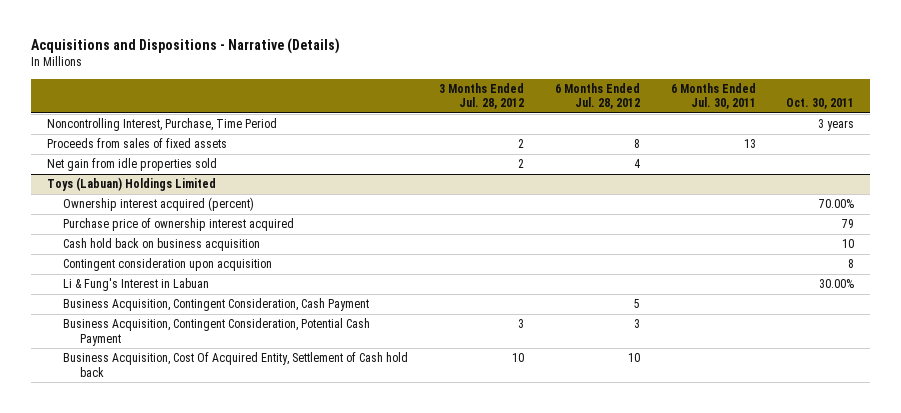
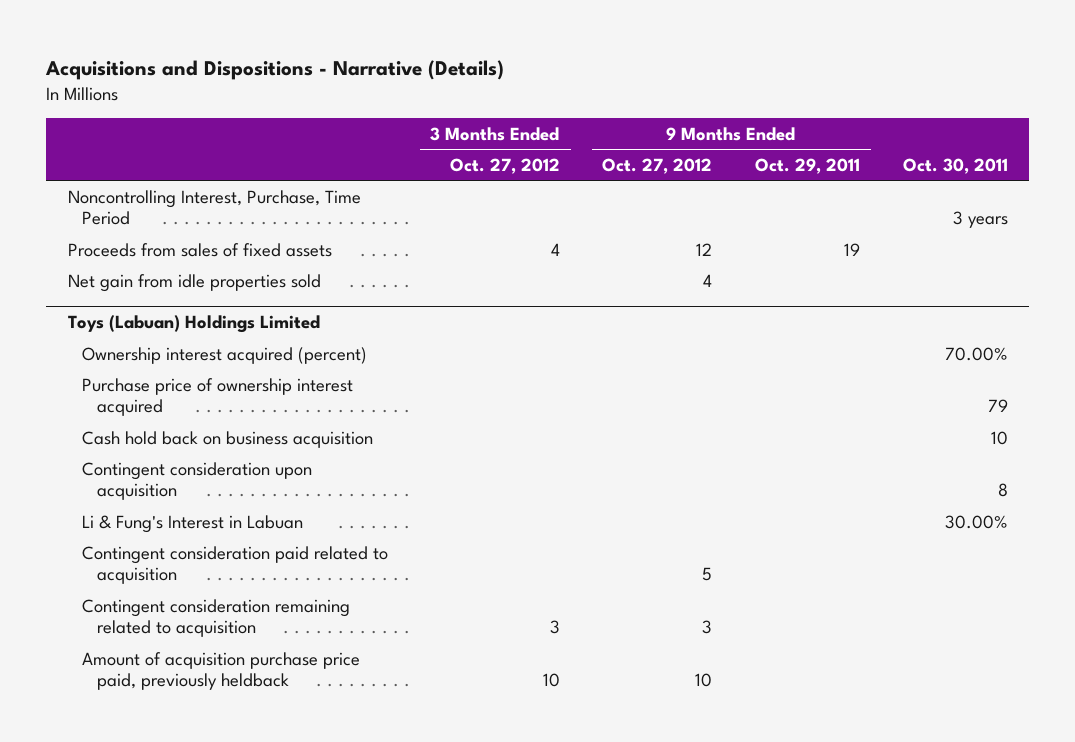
- | 3 Months Ended Jul. 28, 2012 | 6 Months Ended Jul. 28, 2012 | 6 Months Ended Jul. 30, 2011 | Oct. 30, 2011
+ | 3 Months Ended Oct. 27, 2012 | 9 Months Ended Oct. 27, 2012 | 9 Months Ended Oct. 29, 2011 | Oct. 30, 2011
@ Toys (Labuan) Holdings Limited
- Business Acquisition, Contingent Consideration, Cash Payment | | 5 | |
- Business Acquisition, Contingent Consideration, Potential Cash Payment | 3 | 3 | |
- Business Acquisition, Cost Of Acquired Entity, Settlement of Cash hold back | 10 | 10 | |
+ Contingent consideration paid related to acquisition | | 5 | |
+ Contingent consideration remaining related to acquisition | 3 | 3 | |
+ Amount of acquisition purchase price paid, previously heldback | 10 | 10 | |

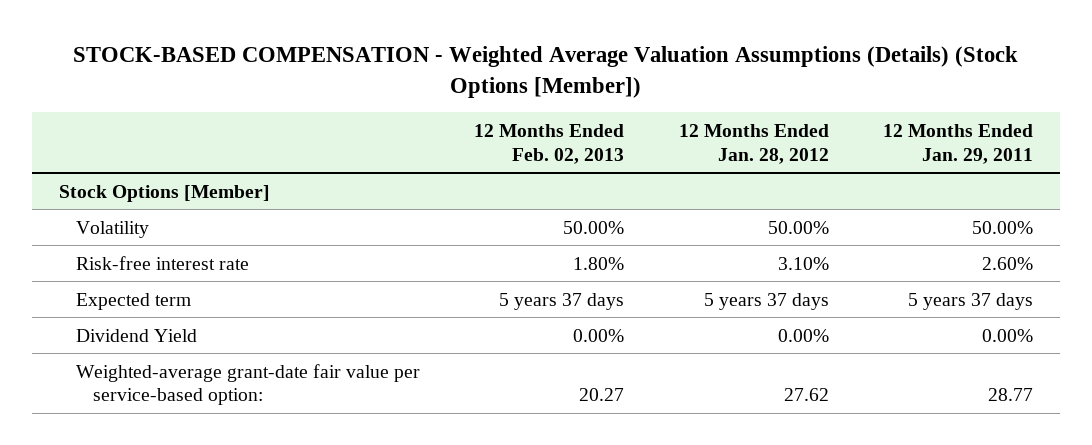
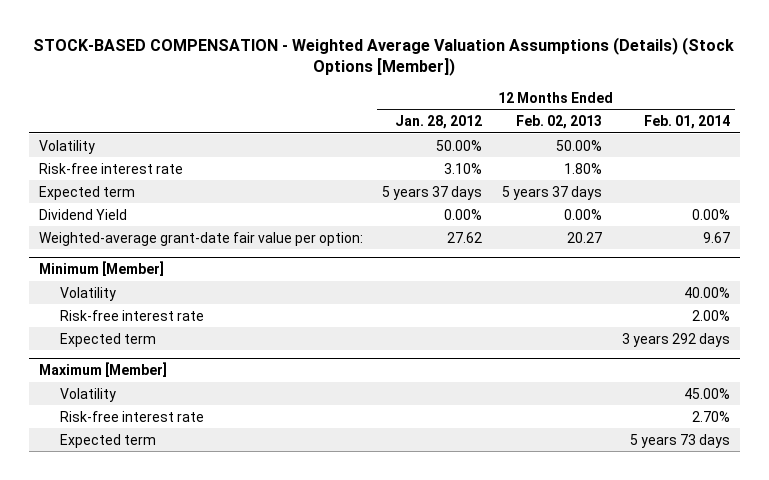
- | 12 Months Ended Feb. 02, 2013 | 12 Months Ended Jan. 28, 2012 | 12 Months Ended Jan. 29, 2011
+ | 12 Months Ended Jan. 28, 2012 | 12 Months Ended Feb. 02, 2013 | 12 Months Ended Feb. 01, 2014
- Stock Options [Member]
- Weighted-average grant-date fair value per service-based option: | 20.27 | 27.62 | 28.77
+ Weighted-average grant-date fair value per option: | 27.62 | 20.27 | 9.67
+ Minimum [Member]
+ Volatility | | | 40.00%
+ Risk-free interest rate | | | 2.00%
+ Expected term | | | 3 years 292 days
+ Maximum [Member]
+ Volatility | | | 45.00%
+ Risk-free interest rate | | | 2.70%
+ Expected term | | | 5 years 73 days

